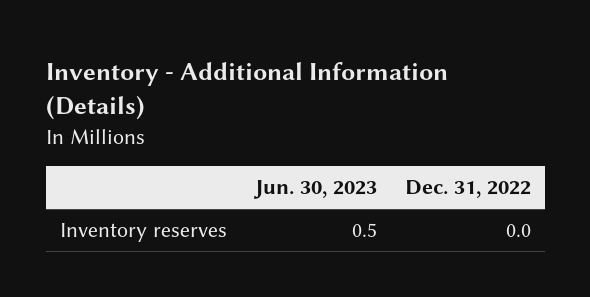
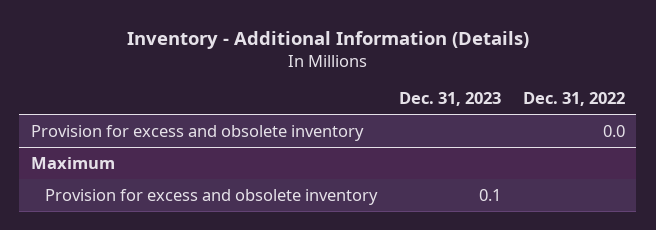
- | Jun. 30, 2023 | Dec. 31, 2022
+ | Dec. 31, 2023 | Dec. 31, 2022
- Inventory reserves | 0.5 | 0.0
+ Provision for excess and obsolete inventory | | 0.0
+ Maximum
+ Provision for excess and obsolete inventory | 0.1 |

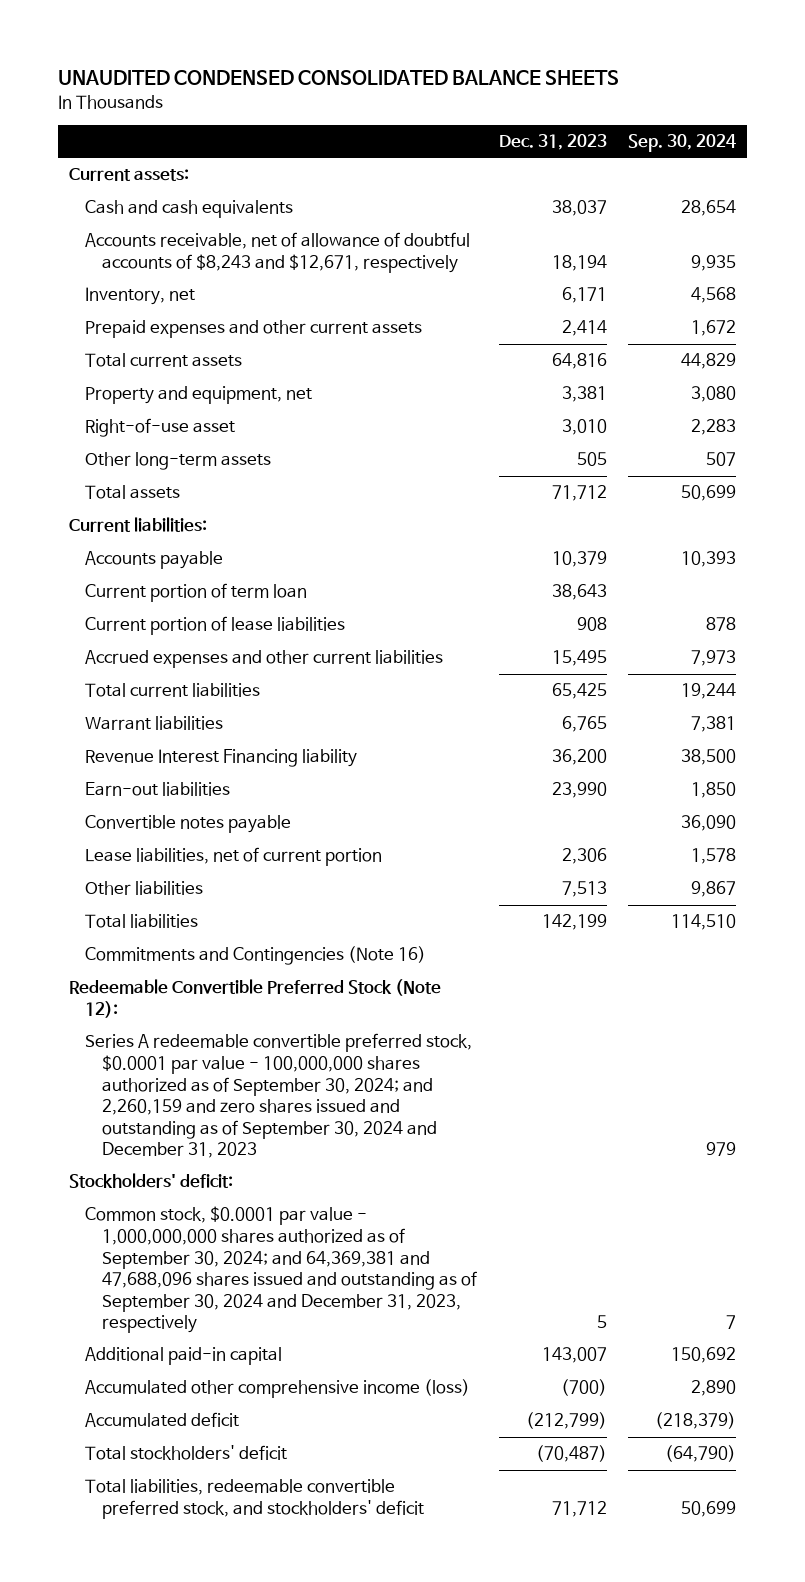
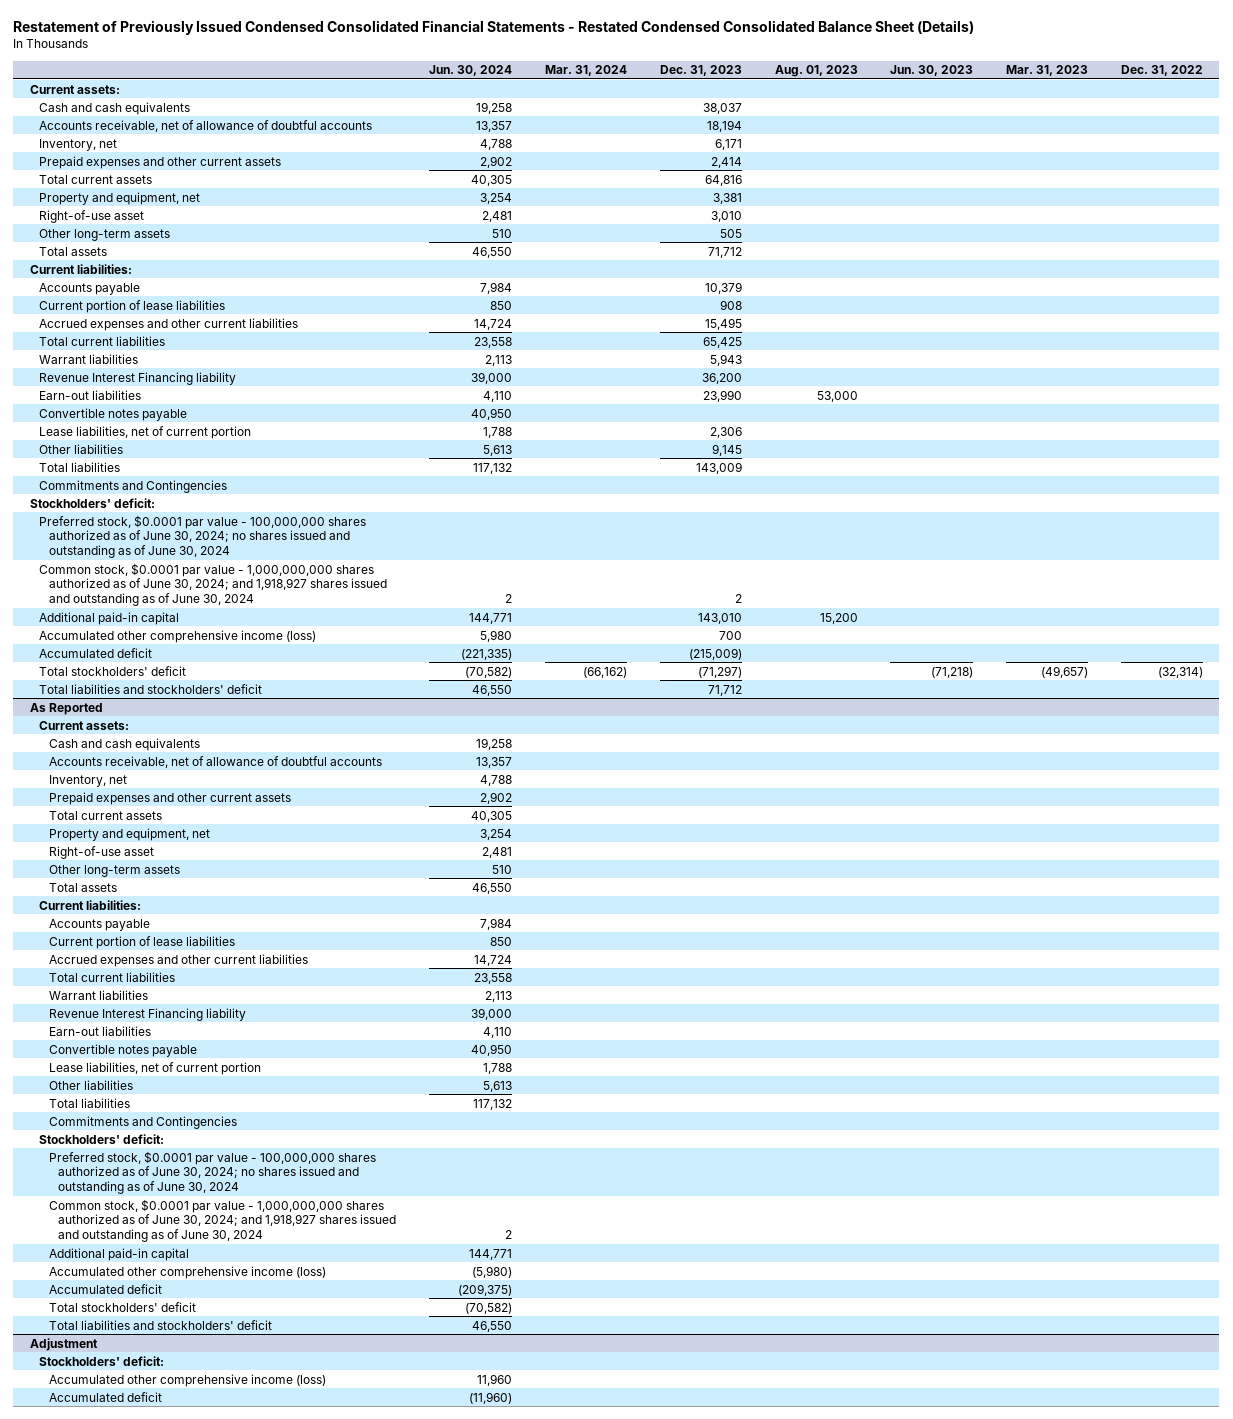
- UNAUDITED CONDENSED CONSOLIDATED BALANCE SHEETS
+ Restatement of Previously Issued Condensed Consolidated Financial Statements - Restated Condensed Consolidated Balance Sheet (Details)
- | Dec. 31, 2023 | Sep. 30, 2024
+ | Jun. 30, 2024 | Mar. 31, 2024 | Dec. 31, 2023 | Aug. 01, 2023 | Jun. 30, 2023 | Mar. 31, 2023 | Dec. 31, 2022
- Accounts receivable, net of allowance of doubtful accounts of $8,243 and $12,671, respectively | 18,194 | 9,935
+ Accounts receivable, net of allowance of doubtful accounts | 13,357 | | 18,194 | | | |
- Current portion of term loan | 38,643 |
- Warrant liabilities | 6,765 | 7,381
+ Warrant liabilities | 2,113 | | 5,943 | | | |
- Other liabilities | 7,513 | 9,867
- Total liabilities | 142,199 | 114,510
- Commitments and Contingencies (Note 16)
- Redeemable Convertible Preferred Stock (Note 12):
- Series A redeemable convertible preferred stock, $0.0001 par value - 100,000,000 shares authorized as of September 30, 2024; and 2,260,159 and zero shares issued and outstanding as of September 30, 2024 and December 31, 2023 | | 979
+ Other liabilities | 5,613 | | 9,145 | | | |
+ Total liabilities | 117,132 | | 143,009 | | | |
+ Commitments and Contingencies
- Common stock, $0.0001 par value - 1,000,000,000 shares authorized as of September 30, 2024; and 64,369,381 and 47,688,096 shares issued and outstanding as of September 30, 2024 and December 31, 2023, respectively | 5 | 7
- Additional paid-in capital | 143,007 | 150,692
- Accumulated other comprehensive income (loss) | (700) | 2,890
- Accumulated deficit | (212,799) | (218,379)
- Total stockholders' deficit | (70,487) | (64,790)
- Total liabilities, redeemable convertible preferred stock, and stockholders' deficit | 71,712 | 50,699
+ Preferred stock, $0.0001 par value - 100,000,000 shares authorized as of June 30, 2024; no shares issued and outstanding as of June 30, 2024
+ Common stock, $0.0001 par value - 1,000,000,000 shares authorized as of June 30, 2024; and 1,918,927 shares issued and outstanding as of June 30, 2024 | 2 | | 2 | | | |
+ Additional paid-in capital | 144,771 | | 143,010 | 15,200 | | |
+ Accumulated other comprehensive income (loss) | 5,980 | | 700 | | | |
+ Accumulated deficit | (221,335) | | (215,009) | | | |
+ Total stockholders' deficit | (70,582) | (66,162) | (71,297) | | (71,218) | (49,657) | (32,314)
+ Total liabilities and stockholders' deficit | 46,550 | | 71,712 | | | |
+ As Reported
+ Current assets:
+ Cash and cash equivalents | 19,258 | | | | | |
+ Accounts receivable, net of allowance of doubtful accounts | 13,357 | | | | | |
+ Inventory, net | 4,788 | | | | | |
+ Prepaid expenses and other current assets | 2,902 | | | | | |
+ Total current assets | 40,305 | | | | | |
+ Property and equipment, net | 3,254 | | | | | |
+ Right-of-use asset | 2,481 | | | | | |
+ Other long-term assets | 510 | | | | | |
+ Total assets | 46,550 | | | | | |
+ Current liabilities:
+ Accounts payable | 7,984 | | | | | |
+ Current portion of lease liabilities | 850 | | | | | |
+ Accrued expenses and other current liabilities | 14,724 | | | | | |
+ Total current liabilities | 23,558 | | | | | |
+ Warrant liabilities | 2,113 | | | | | |
+ Revenue Interest Financing liability | 39,000 | | | | | |
+ Earn-out liabilities | 4,110 | | | | | |
+ Convertible notes payable | 40,950 | | | | | |
+ Lease liabilities, net of current portion | 1,788 | | | | | |
+ Other liabilities | 5,613 | | | | | |
+ Total liabilities | 117,132 | | | | | |
+ Commitments and Contingencies
+ Stockholders' deficit:
+ Preferred stock, $0.0001 par value - 100,000,000 shares authorized as of June 30, 2024; no shares issued and outstanding as of June 30, 2024
+ Common stock, $0.0001 par value - 1,000,000,000 shares authorized as of June 30, 2024; and 1,918,927 shares issued and outstanding as of June 30, 2024 | 2 | | | | | |
+ Additional paid-in capital | 144,771 | | | | | |
+ Accumulated other comprehensive income (loss) | (5,980) | | | | | |
+ Accumulated deficit | (209,375) | | | | | |
+ Total stockholders' deficit | (70,582) | | | | | |
+ Total liabilities and stockholders' deficit | 46,550 | | | | | |
+ Adjustment
+ Stockholders' deficit:
+ Accumulated other comprehensive income (loss) | 11,960 | | | | | |
+ Accumulated deficit | (11,960) | | | | | |

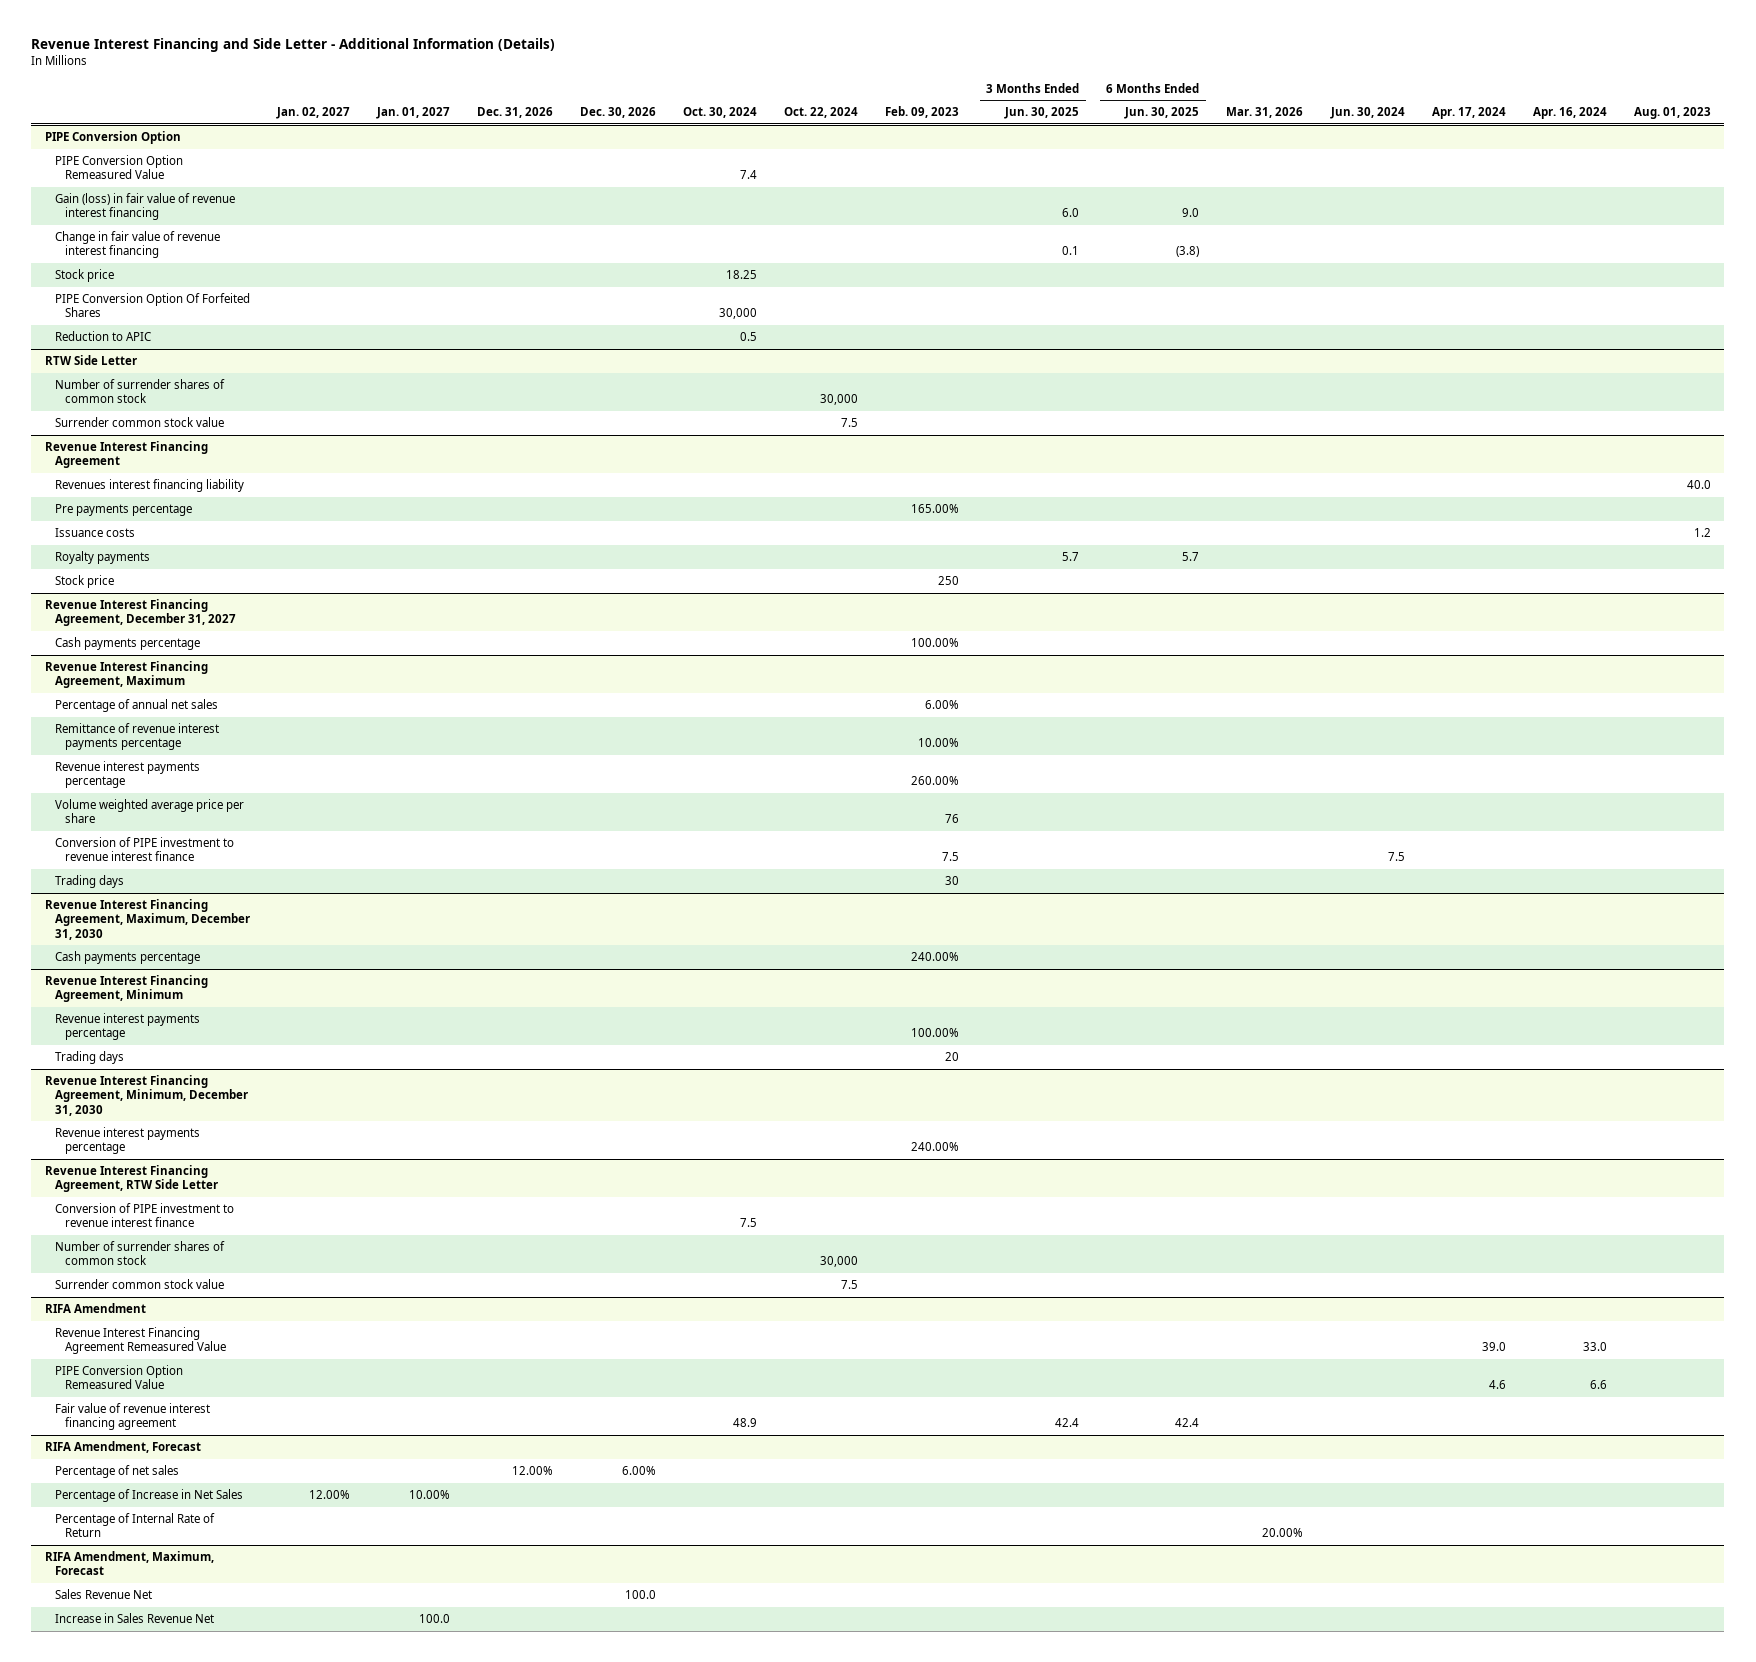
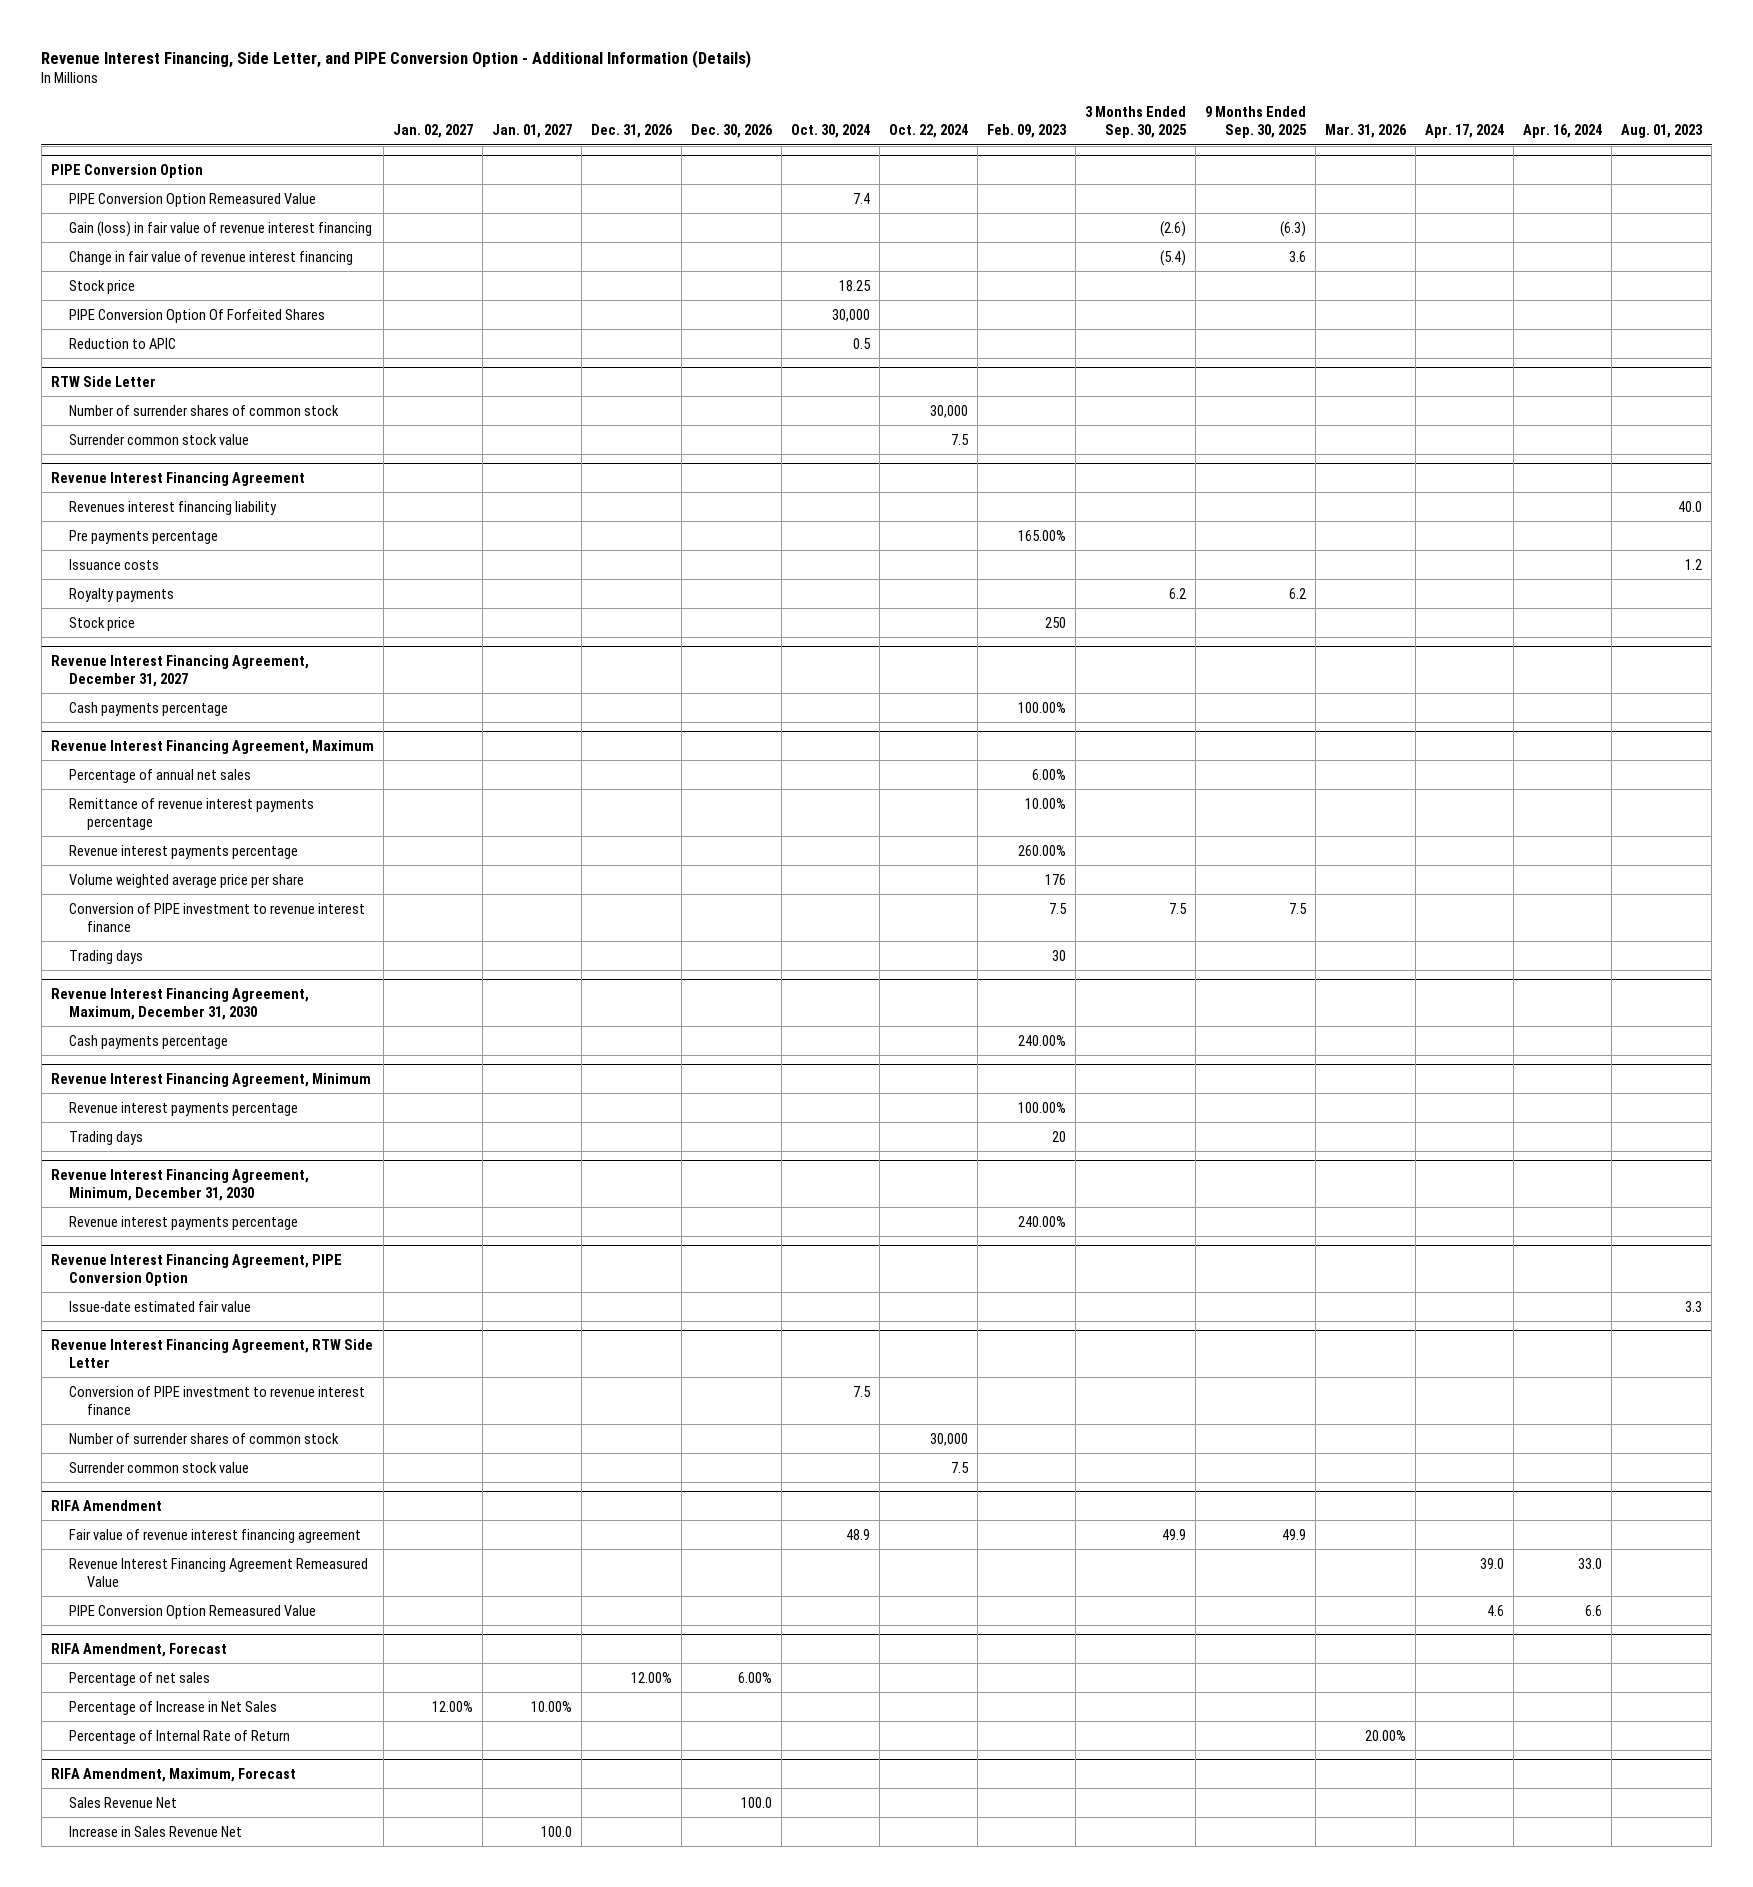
- Revenue Interest Financing and Side Letter - Additional Information (Details)
+ Revenue Interest Financing, Side Letter, and PIPE Conversion Option - Additional Information (Details)
- | Jan. 02, 2027 | Jan. 01, 2027 | Dec. 31, 2026 | Dec. 30, 2026 | Oct. 30, 2024 | Oct. 22, 2024 | Feb. 09, 2023 | 3 Months Ended Jun. 30, 2025 | 6 Months Ended Jun. 30, 2025 | Mar. 31, 2026 | Jun. 30, 2024 | Apr. 17, 2024 | Apr. 16, 2024 | Aug. 01, 2023
+ | Jan. 02, 2027 | Jan. 01, 2027 | Dec. 31, 2026 | Dec. 30, 2026 | Oct. 30, 2024 | Oct. 22, 2024 | Feb. 09, 2023 | 3 Months Ended Sep. 30, 2025 | 9 Months Ended Sep. 30, 2025 | Mar. 31, 2026 | Apr. 17, 2024 | Apr. 16, 2024 | Aug. 01, 2023
@ Revenue Interest Financing Agreement, Maximum
- Volume weighted average price per share | | | | | | | 76 | | | | | | |
+ Volume weighted average price per share | | | | | | | 176 | | | | | |
+ Revenue Interest Financing Agreement, PIPE Conversion Option
+ Issue-date estimated fair value | | | | | | | | | | | | | 3.3
@ RIFA Amendment
moved up: Fair value of revenue interest financing agreement | | | | | 48.9 | | | 49.9 | 49.9 | | | |

